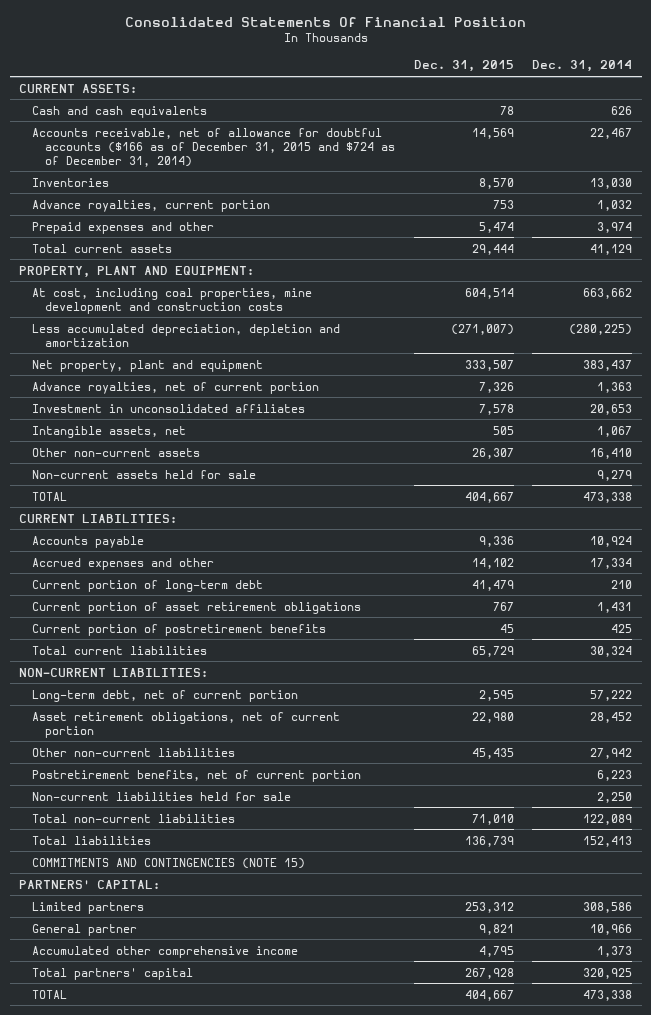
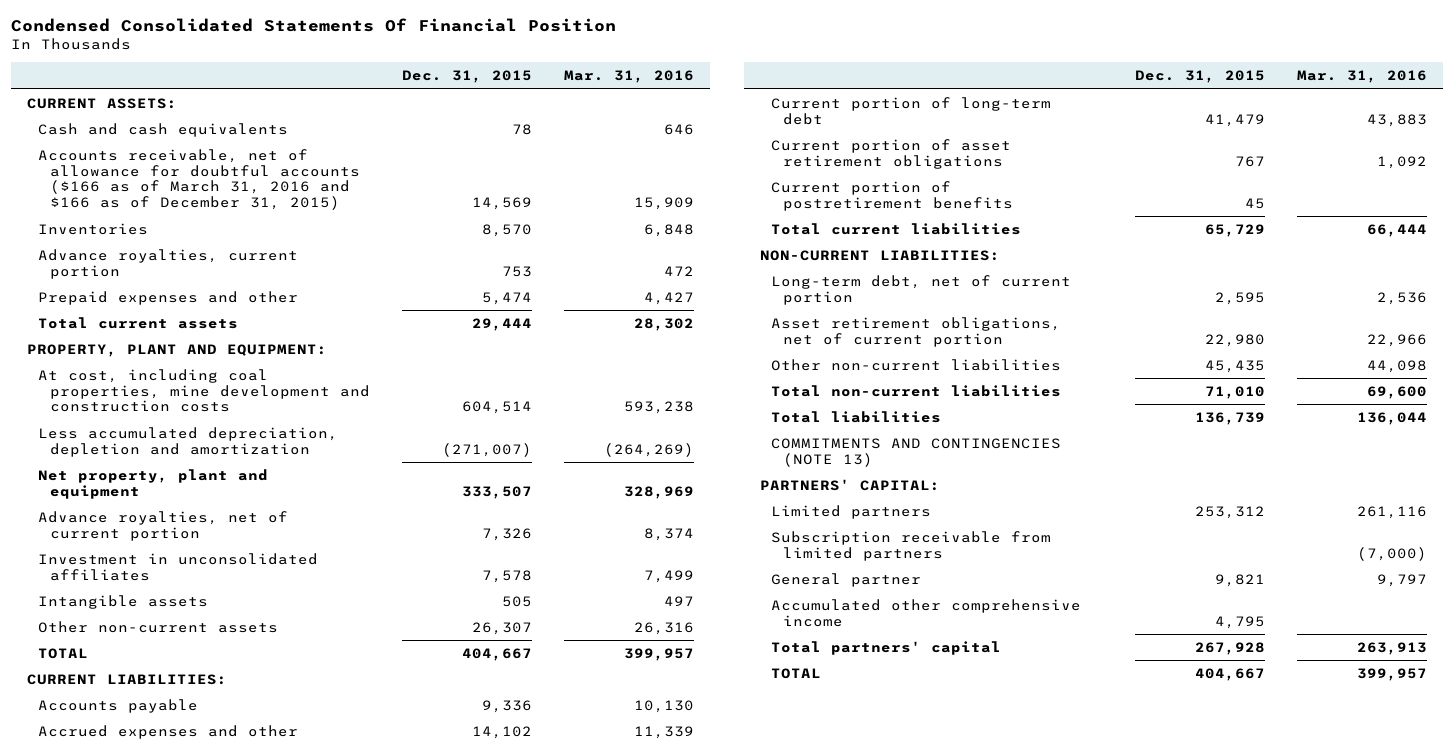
- Consolidated Statements Of Financial Position
+ Condensed Consolidated Statements Of Financial Position
- | Dec. 31, 2015 | Dec. 31, 2014
+ | Dec. 31, 2015 | Mar. 31, 2016
- Accounts receivable, net of allowance for doubtful accounts ($166 as of December 31, 2015 and $724 as of December 31, 2014) | 14,569 | 22,467
+ Accounts receivable, net of allowance for doubtful accounts ($166 as of March 31, 2016 and $166 as of December 31, 2015) | 14,569 | 15,909
- Intangible assets, net | 505 | 1,067
+ Intangible assets | 505 | 497
- Non-current assets held for sale | | 9,279
- Postretirement benefits, net of current portion | | 6,223
- Non-current liabilities held for sale | | 2,250
- COMMITMENTS AND CONTINGENCIES (NOTE 15)
+ COMMITMENTS AND CONTINGENCIES (NOTE 13)
+ Subscription receivable from limited partners | | (7,000)

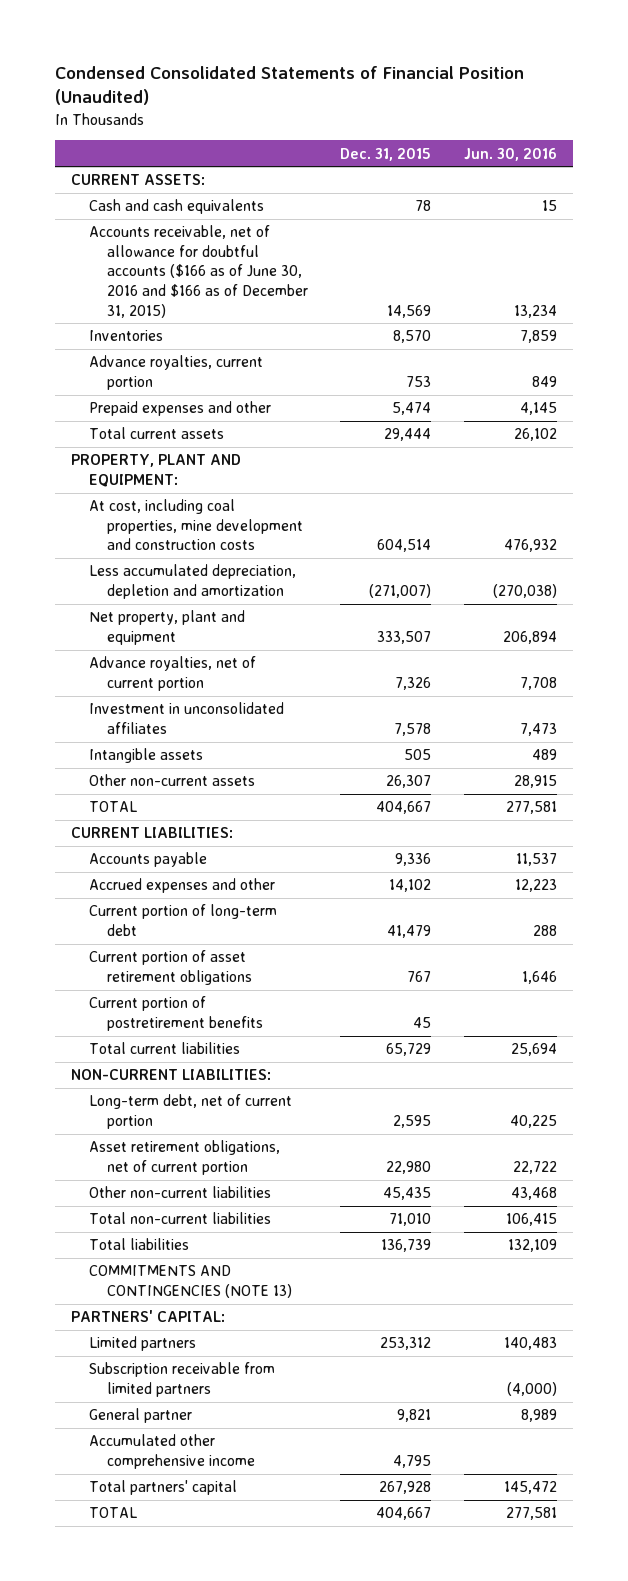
- Condensed Consolidated Statements Of Financial Position
+ Condensed Consolidated Statements of Financial Position (Unaudited)
- | Dec. 31, 2015 | Mar. 31, 2016
+ | Dec. 31, 2015 | Jun. 30, 2016
- Accounts receivable, net of allowance for doubtful accounts ($166 as of March 31, 2016 and $166 as of December 31, 2015) | 14,569 | 15,909
+ Accounts receivable, net of allowance for doubtful accounts ($166 as of June 30, 2016 and $166 as of December 31, 2015) | 14,569 | 13,234

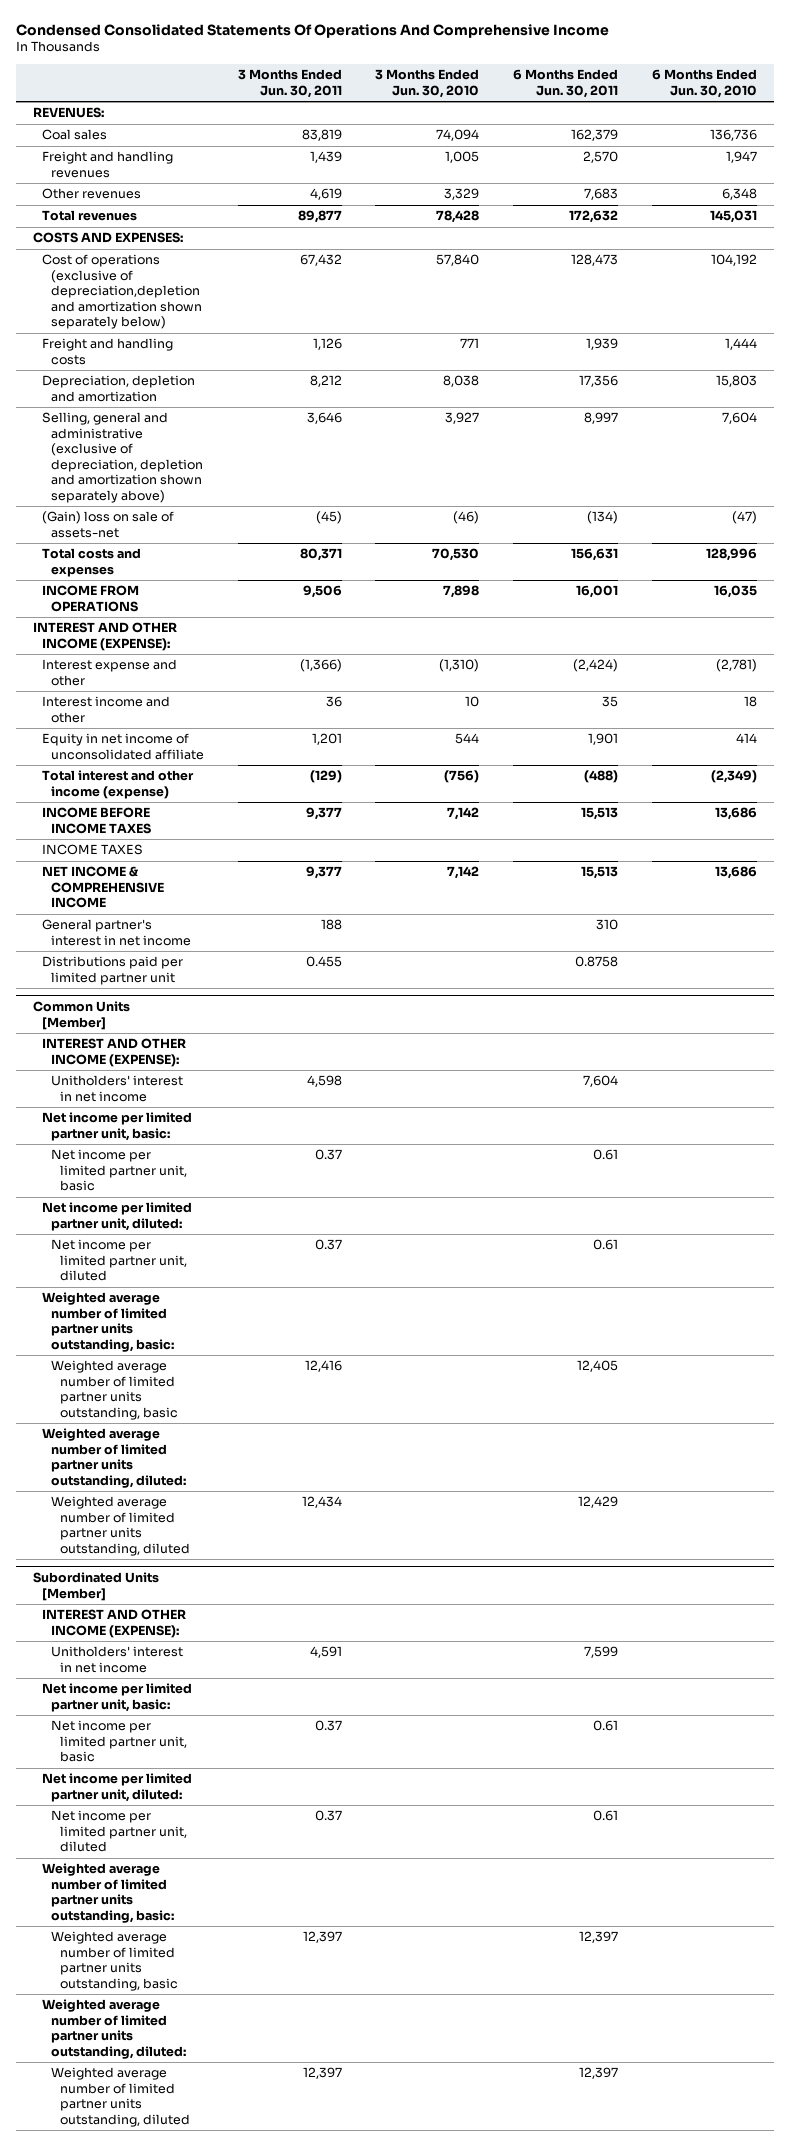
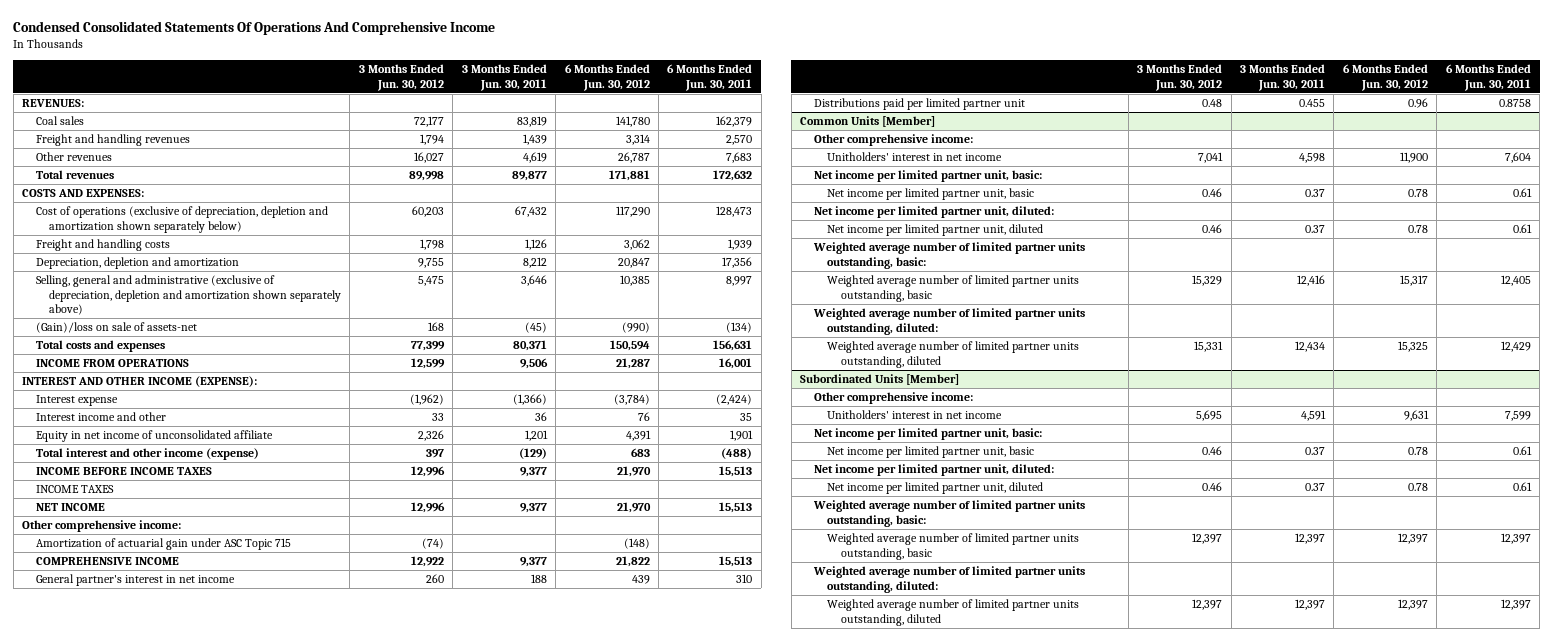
- | 3 Months Ended Jun. 30, 2011 | 3 Months Ended Jun. 30, 2010 | 6 Months Ended Jun. 30, 2011 | 6 Months Ended Jun. 30, 2010
+ | 3 Months Ended Jun. 30, 2012 | 3 Months Ended Jun. 30, 2011 | 6 Months Ended Jun. 30, 2012 | 6 Months Ended Jun. 30, 2011
- Cost of operations (exclusive of depreciation,depletion and amortization shown separately below) | 67,432 | 57,840 | 128,473 | 104,192
+ Cost of operations (exclusive of depreciation, depletion and amortization shown separately below) | 60,203 | 67,432 | 117,290 | 128,473
- (Gain) loss on sale of assets-net | (45) | (46) | (134) | (47)
+ (Gain)/loss on sale of assets-net | 168 | (45) | (990) | (134)
- Interest expense and other | (1,366) | (1,310) | (2,424) | (2,781)
+ Interest expense | (1,962) | (1,366) | (3,784) | (2,424)
- NET INCOME & COMPREHENSIVE INCOME | 9,377 | 7,142 | 15,513 | 13,686
+ NET INCOME | 12,996 | 9,377 | 21,970 | 15,513
+ Other comprehensive income:
+ Amortization of actuarial gain under ASC Topic 715 | (74) | | (148) |
+ COMPREHENSIVE INCOME | 12,922 | 9,377 | 21,822 | 15,513
@ Common Units [Member]
- INTEREST AND OTHER INCOME (EXPENSE):
+ Other comprehensive income:
@ Subordinated Units [Member]
- INTEREST AND OTHER INCOME (EXPENSE):
+ Other comprehensive income:

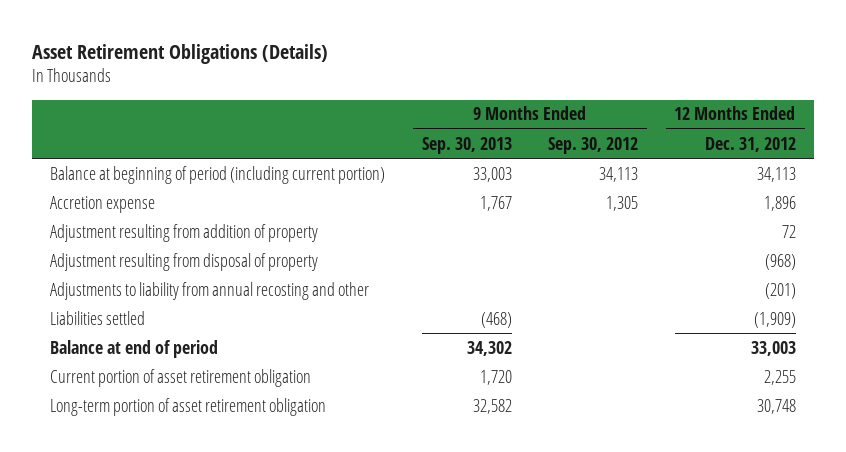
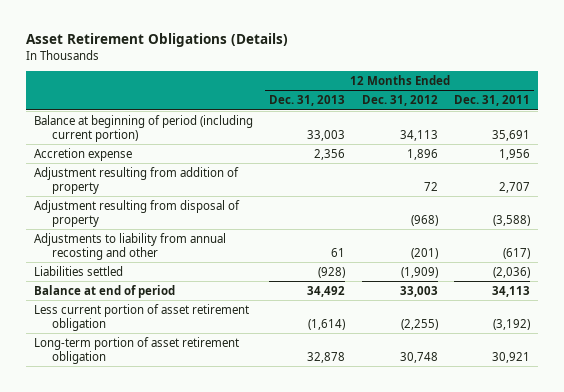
- | 9 Months Ended Sep. 30, 2013 | 9 Months Ended Sep. 30, 2012 | 12 Months Ended Dec. 31, 2012
+ | 12 Months Ended Dec. 31, 2013 | 12 Months Ended Dec. 31, 2012 | 12 Months Ended Dec. 31, 2011
- Current portion of asset retirement obligation | 1,720 | | 2,255
+ Less current portion of asset retirement obligation | (1,614) | (2,255) | (3,192)

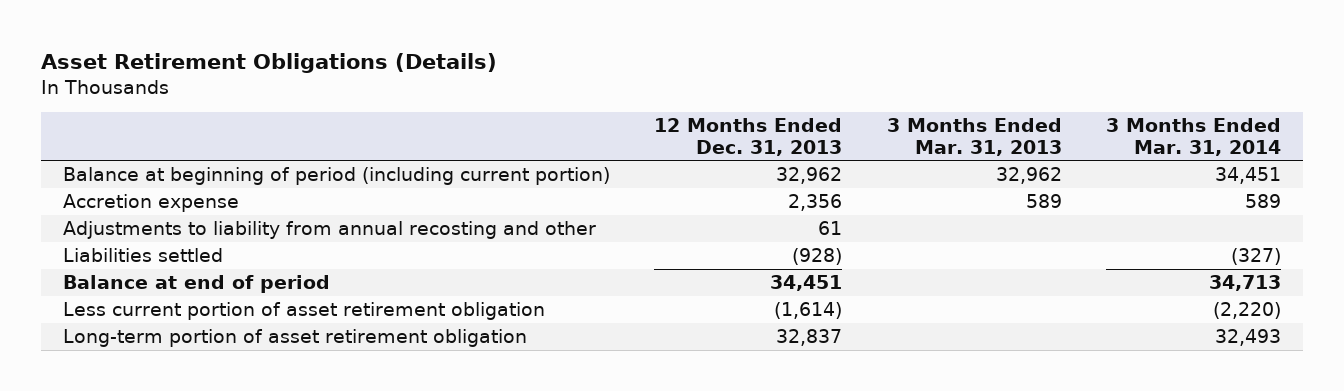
- | 12 Months Ended Dec. 31, 2013 | 12 Months Ended Dec. 31, 2012 | 12 Months Ended Dec. 31, 2011
+ | 12 Months Ended Dec. 31, 2013 | 3 Months Ended Mar. 31, 2013 | 3 Months Ended Mar. 31, 2014
- Balance at beginning of period (including current portion) | 33,003 | 34,113 | 35,691
+ Balance at beginning of period (including current portion) | 32,962 | 32,962 | 34,451
- Adjustment resulting from addition of property | | 72 | 2,707
- Adjustment resulting from disposal of property | | (968) | (3,588)
- Balance at end of period | 34,492 | 33,003 | 34,113
+ Balance at end of period | 34,451 | | 34,713
- Long-term portion of asset retirement obligation | 32,878 | 30,748 | 30,921
+ Long-term portion of asset retirement obligation | 32,837 | | 32,493

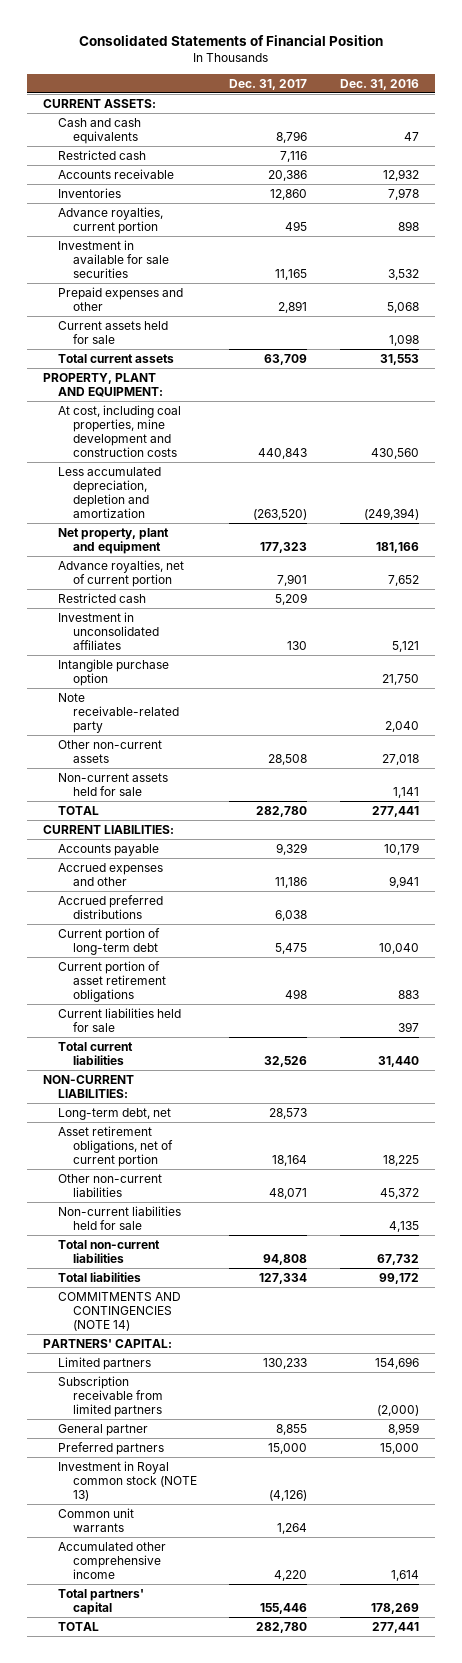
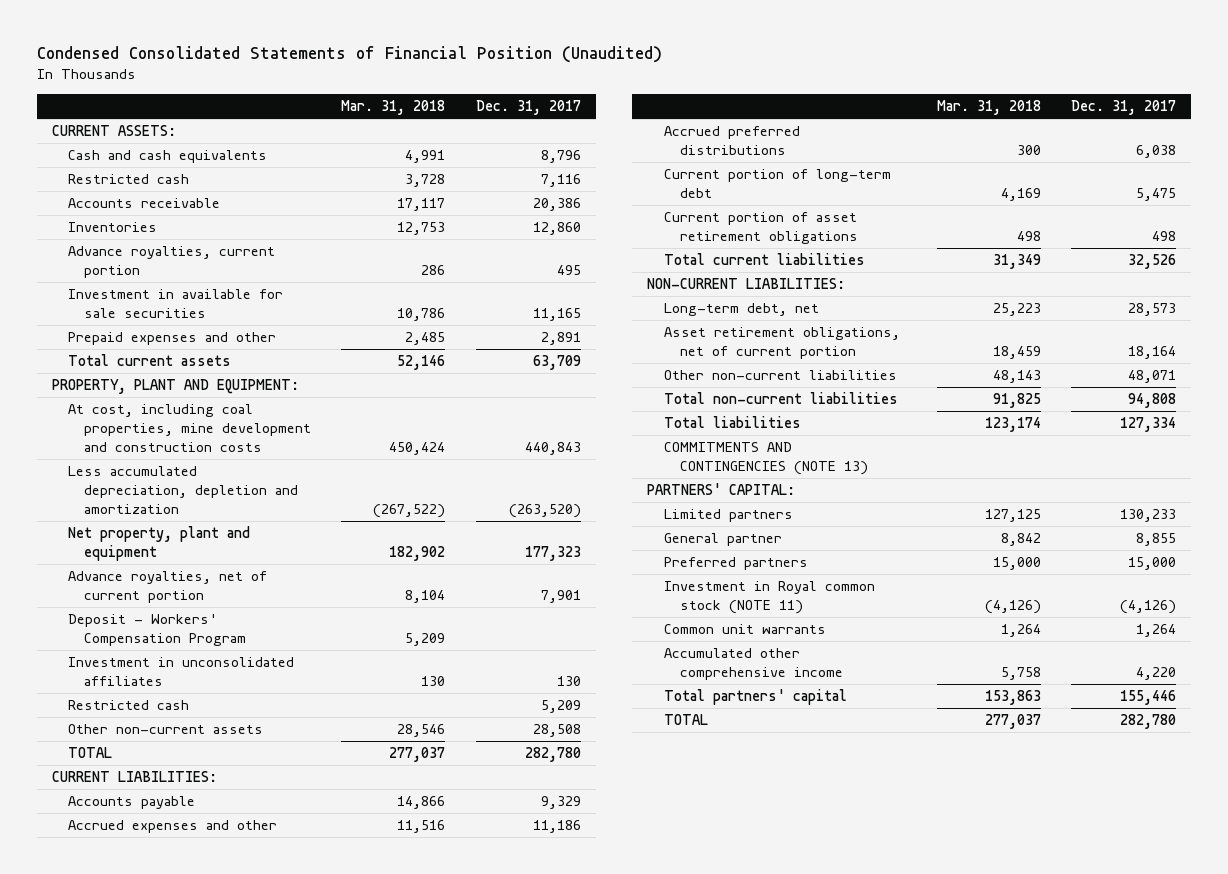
- Consolidated Statements of Financial Position
+ Condensed Consolidated Statements of Financial Position (Unaudited)
- | Dec. 31, 2017 | Dec. 31, 2016
+ | Mar. 31, 2018 | Dec. 31, 2017
- Current assets held for sale | | 1,098
+ Deposit - Workers' Compensation Program | 5,209 |
- Intangible purchase option | | 21,750
- Note receivable-related party | | 2,040
moved down: Restricted cash | | 5,209
- Non-current assets held for sale | | 1,141
- Current liabilities held for sale | | 397
- Non-current liabilities held for sale | | 4,135
- COMMITMENTS AND CONTINGENCIES (NOTE 14)
+ COMMITMENTS AND CONTINGENCIES (NOTE 13)
- Subscription receivable from limited partners | | (2,000)
- Investment in Royal common stock (NOTE 13) | (4,126) |
+ Investment in Royal common stock (NOTE 11) | (4,126) | (4,126)

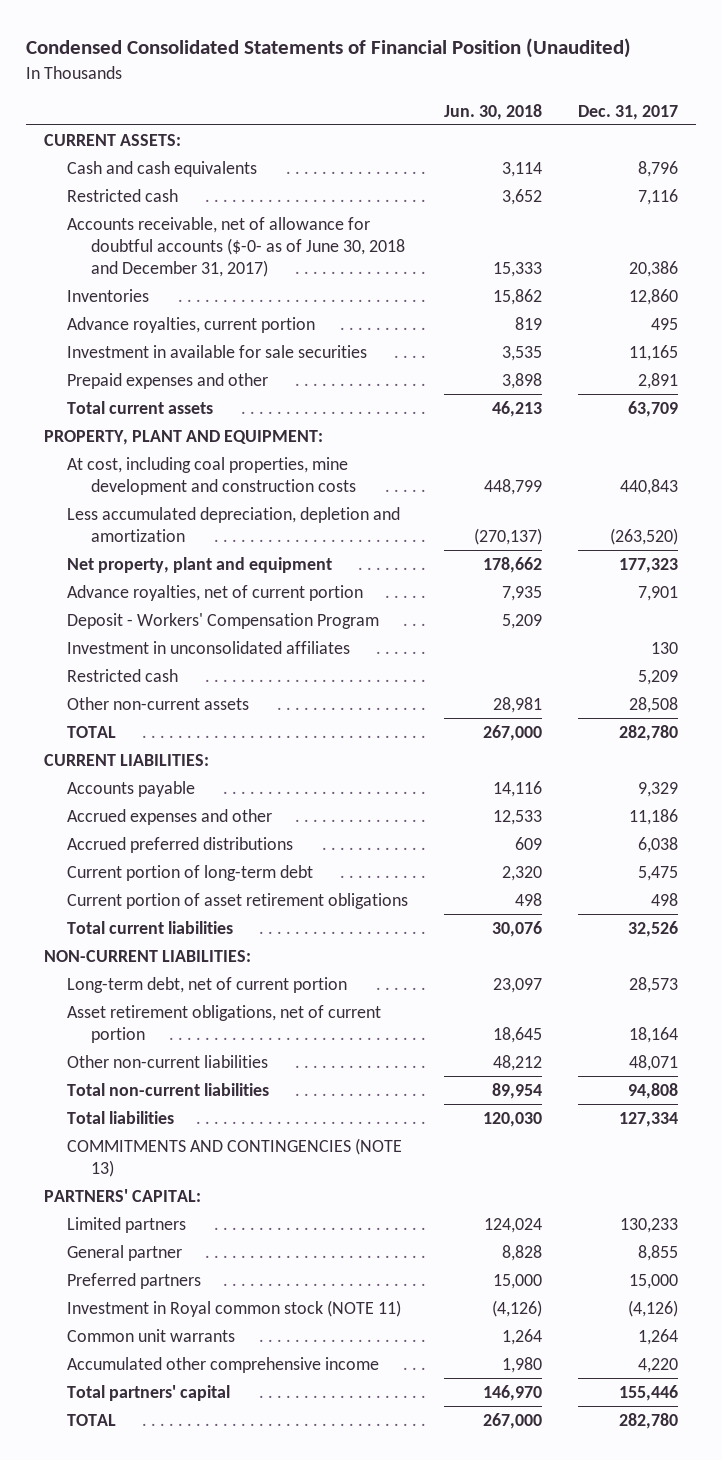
- | Mar. 31, 2018 | Dec. 31, 2017
+ | Jun. 30, 2018 | Dec. 31, 2017
- Accounts receivable | 17,117 | 20,386
+ Accounts receivable, net of allowance for doubtful accounts ($-0- as of June 30, 2018 and December 31, 2017) | 15,333 | 20,386
- Long-term debt, net | 25,223 | 28,573
+ Long-term debt, net of current portion | 23,097 | 28,573

